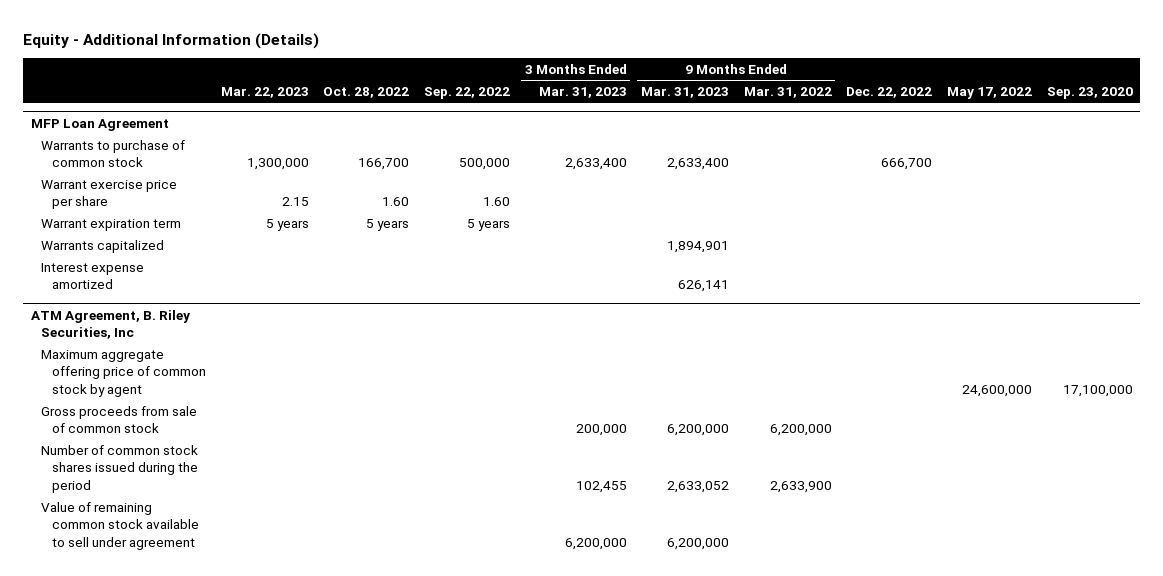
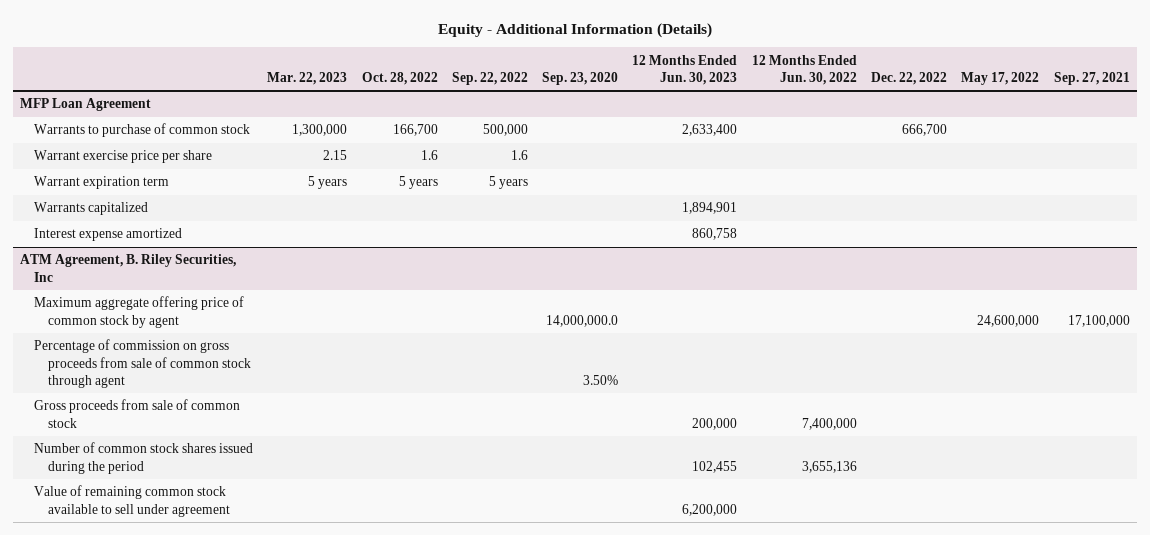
- | Mar. 22, 2023 | Oct. 28, 2022 | Sep. 22, 2022 | 3 Months Ended Mar. 31, 2023 | 9 Months Ended Mar. 31, 2023 | 9 Months Ended Mar. 31, 2022 | Dec. 22, 2022 | May 17, 2022 | Sep. 23, 2020
+ | Mar. 22, 2023 | Oct. 28, 2022 | Sep. 22, 2022 | Sep. 23, 2020 | 12 Months Ended Jun. 30, 2023 | 12 Months Ended Jun. 30, 2022 | Dec. 22, 2022 | May 17, 2022 | Sep. 27, 2021
@ MFP Loan Agreement
- Warrant exercise price per share | 2.15 | 1.60 | 1.60 | | | | | |
+ Warrant exercise price per share | 2.15 | 1.6 | 1.6 | | | | | |
@ ATM Agreement, B. Riley Securities, Inc
- Maximum aggregate offering price of common stock by agent | | | | | | | | 24,600,000 | 17,100,000
+ Maximum aggregate offering price of common stock by agent | | | | 14,000,000.0 | | | | 24,600,000 | 17,100,000
+ Percentage of commission on gross proceeds from sale of common stock through agent | | | | 3.50% | | | | |

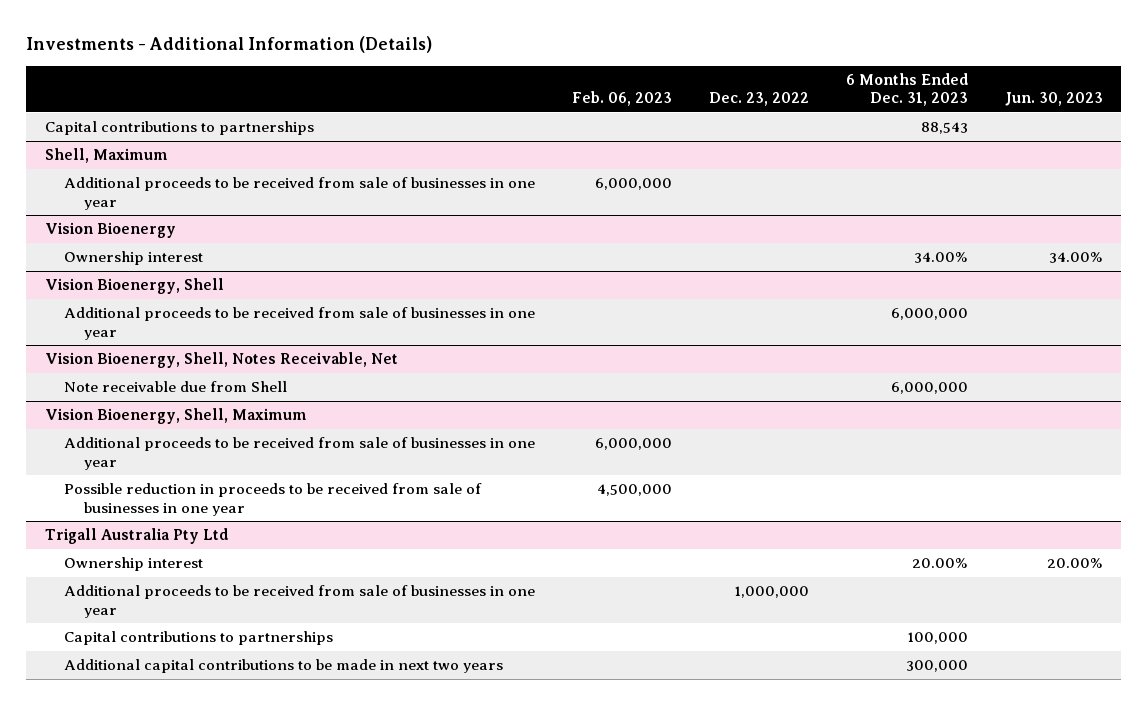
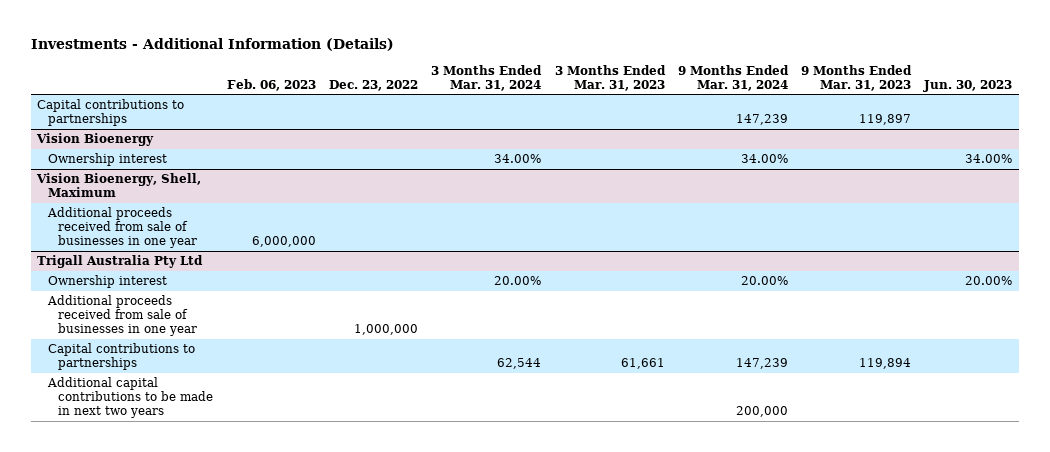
- | Feb. 06, 2023 | Dec. 23, 2022 | 6 Months Ended Dec. 31, 2023 | Jun. 30, 2023
+ | Feb. 06, 2023 | Dec. 23, 2022 | 3 Months Ended Mar. 31, 2024 | 3 Months Ended Mar. 31, 2023 | 9 Months Ended Mar. 31, 2024 | 9 Months Ended Mar. 31, 2023 | Jun. 30, 2023
- Shell, Maximum
- Additional proceeds to be received from sale of businesses in one year | 6,000,000 | | |
- Vision Bioenergy, Shell
- Additional proceeds to be received from sale of businesses in one year | | | 6,000,000 |
- Vision Bioenergy, Shell, Notes Receivable, Net
- Note receivable due from Shell | | | 6,000,000 |
@ Vision Bioenergy, Shell, Maximum
- Additional proceeds to be received from sale of businesses in one year | 6,000,000 | | |
- Possible reduction in proceeds to be received from sale of businesses in one year | 4,500,000 | | |
+ Additional proceeds received from sale of businesses in one year | 6,000,000 | | | | | |
@ Trigall Australia Pty Ltd
- Additional proceeds to be received from sale of businesses in one year | | 1,000,000 | |
+ Additional proceeds received from sale of businesses in one year | | 1,000,000 | | | | |

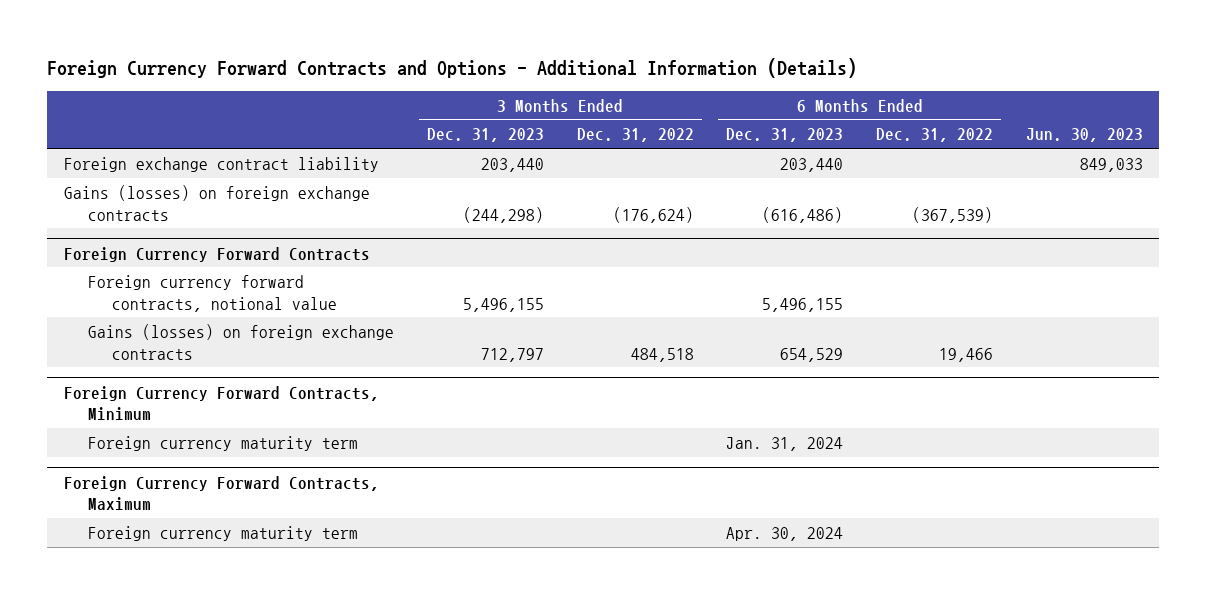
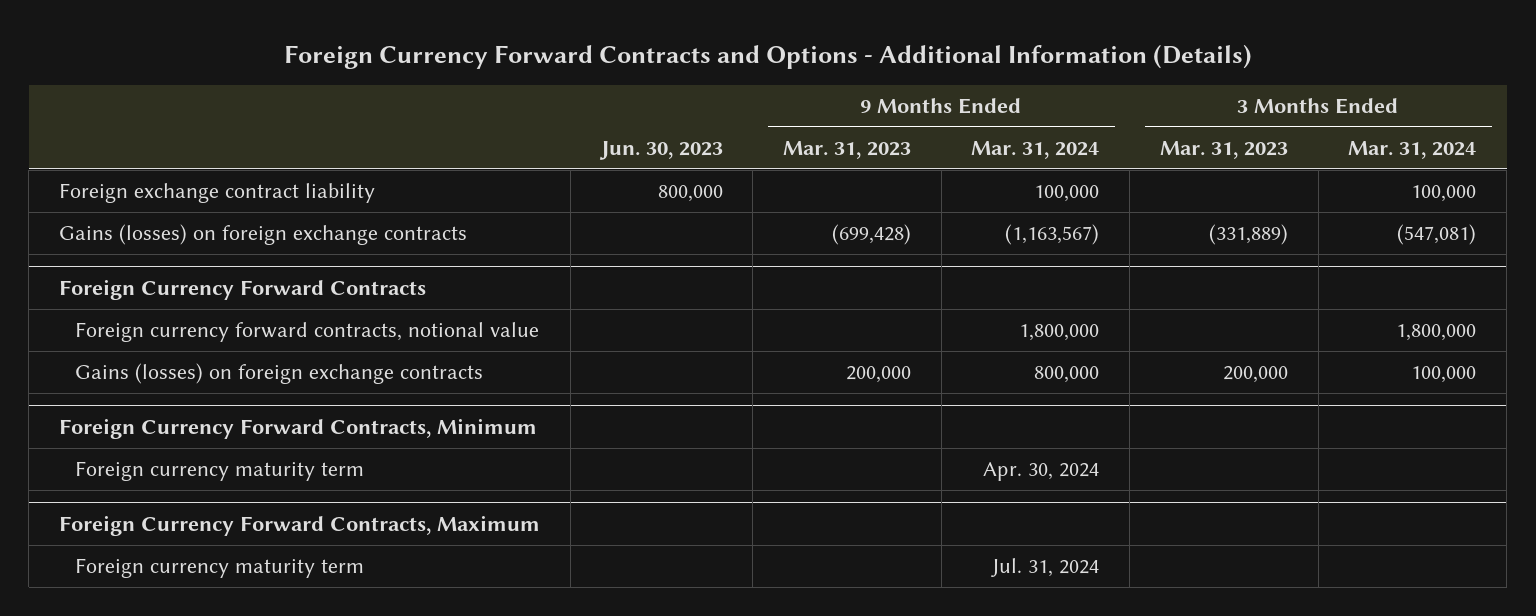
- | 3 Months Ended Dec. 31, 2023 | 3 Months Ended Dec. 31, 2022 | 6 Months Ended Dec. 31, 2023 | 6 Months Ended Dec. 31, 2022 | Jun. 30, 2023
+ | Jun. 30, 2023 | 9 Months Ended Mar. 31, 2023 | 9 Months Ended Mar. 31, 2024 | 3 Months Ended Mar. 31, 2023 | 3 Months Ended Mar. 31, 2024
- Foreign exchange contract liability | 203,440 | | 203,440 | | 849,033
+ Foreign exchange contract liability | 800,000 | | 100,000 | | 100,000

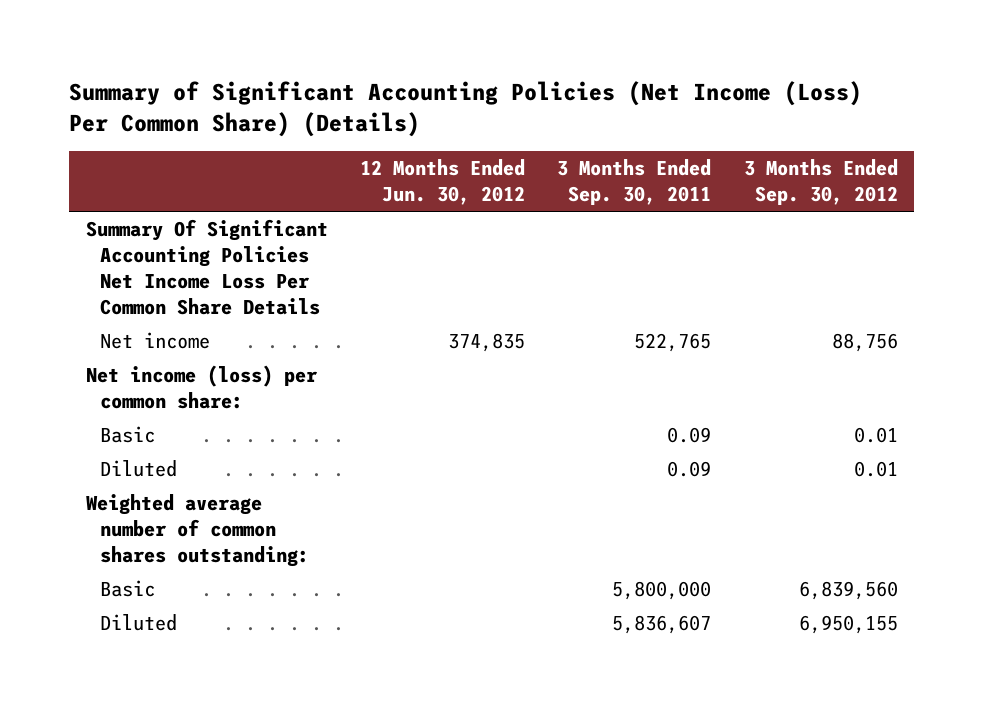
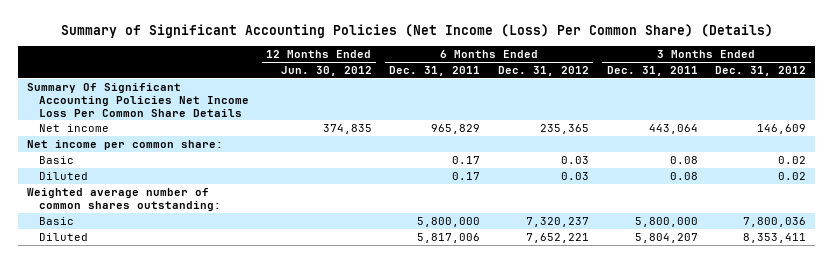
- | 12 Months Ended Jun. 30, 2012 | 3 Months Ended Sep. 30, 2011 | 3 Months Ended Sep. 30, 2012
+ | 12 Months Ended Jun. 30, 2012 | 6 Months Ended Dec. 31, 2011 | 6 Months Ended Dec. 31, 2012 | 3 Months Ended Dec. 31, 2011 | 3 Months Ended Dec. 31, 2012
- Net income (loss) per common share:
+ Net income per common share:

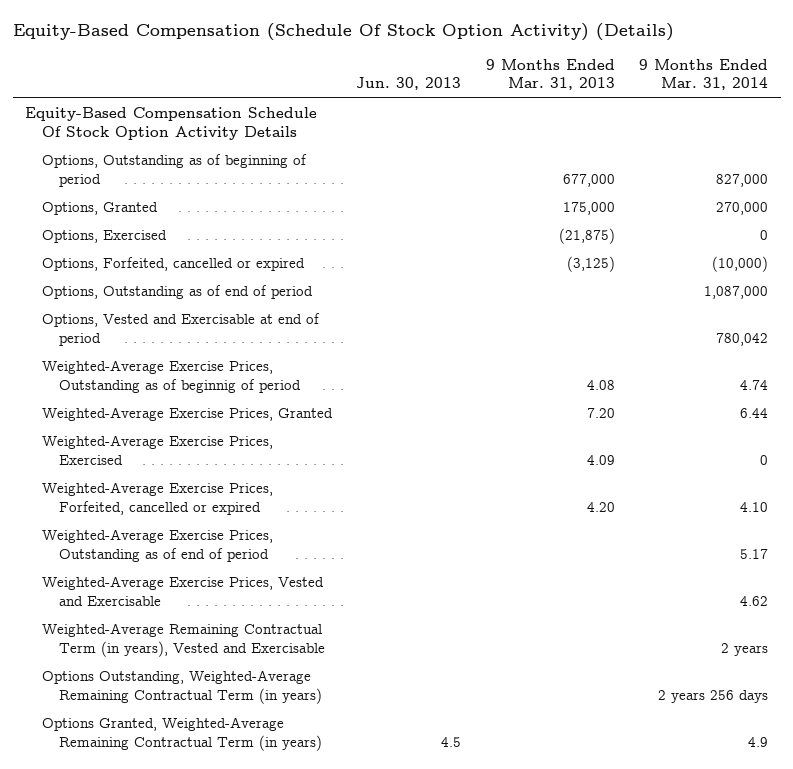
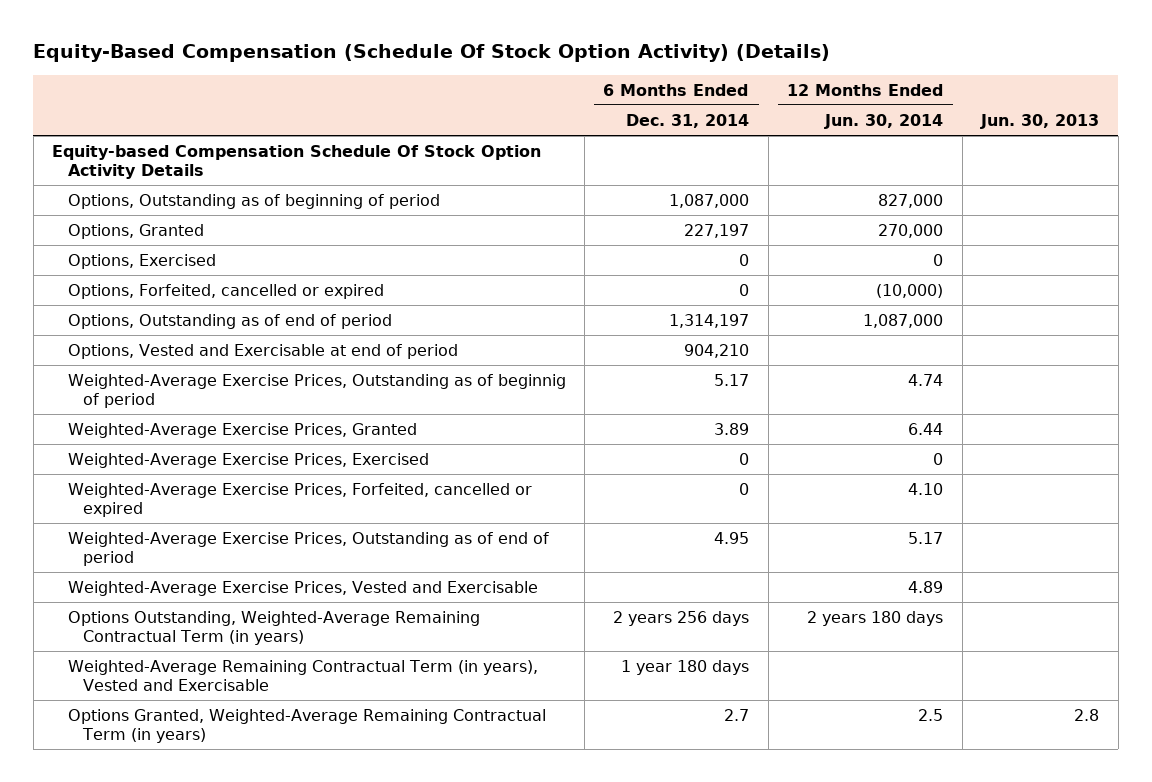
- | Jun. 30, 2013 | 9 Months Ended Mar. 31, 2013 | 9 Months Ended Mar. 31, 2014
+ | 6 Months Ended Dec. 31, 2014 | 12 Months Ended Jun. 30, 2014 | Jun. 30, 2013
- Equity-Based Compensation Schedule Of Stock Option Activity Details
+ Equity-based Compensation Schedule Of Stock Option Activity Details
- Options Granted, Weighted-Average Remaining Contractual Term (in years) | 4.5 | | 4.9
moved down: Weighted-Average Remaining Contractual Term (in years), Vested and Exercisable | 1 year 180 days | |
+ Options Granted, Weighted-Average Remaining Contractual Term (in years) | 2.7 | 2.5 | 2.8

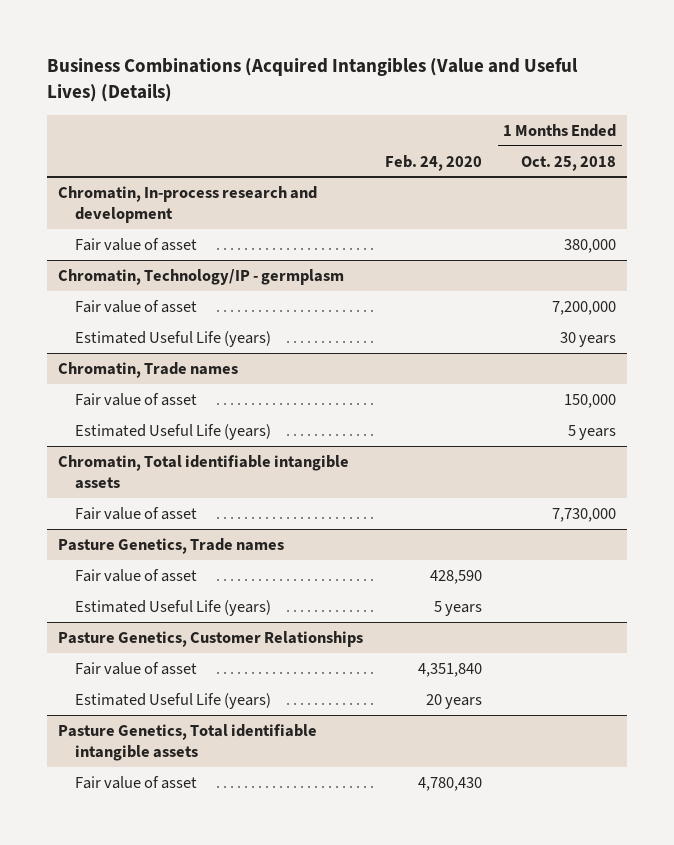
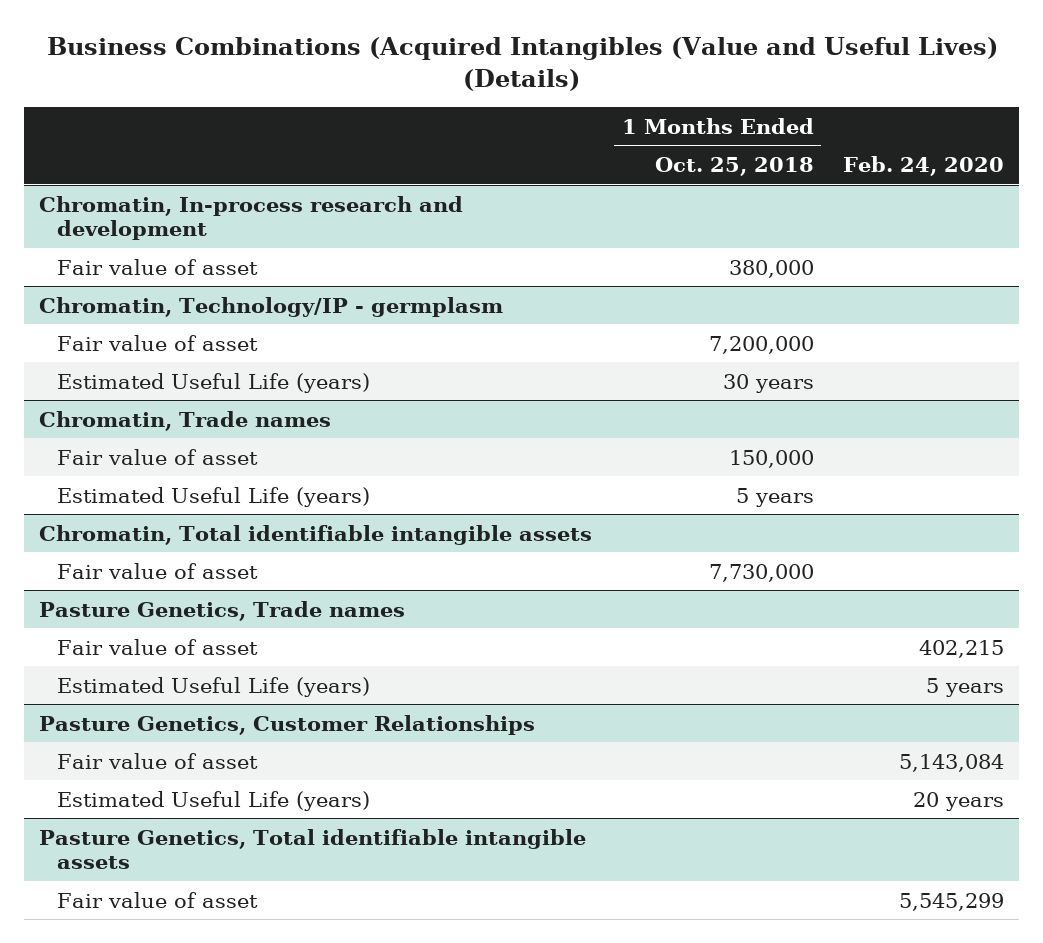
- | Feb. 24, 2020 | 1 Months Ended Oct. 25, 2018
+ | 1 Months Ended Oct. 25, 2018 | Feb. 24, 2020
@ Pasture Genetics, Trade names
- Fair value of asset | 428,590 |
+ Fair value of asset | | 402,215
@ Pasture Genetics, Customer Relationships
- Fair value of asset | 4,351,840 |
+ Fair value of asset | | 5,143,084
@ Pasture Genetics, Total identifiable intangible assets
- Fair value of asset | 4,780,430 |
+ Fair value of asset | | 5,545,299

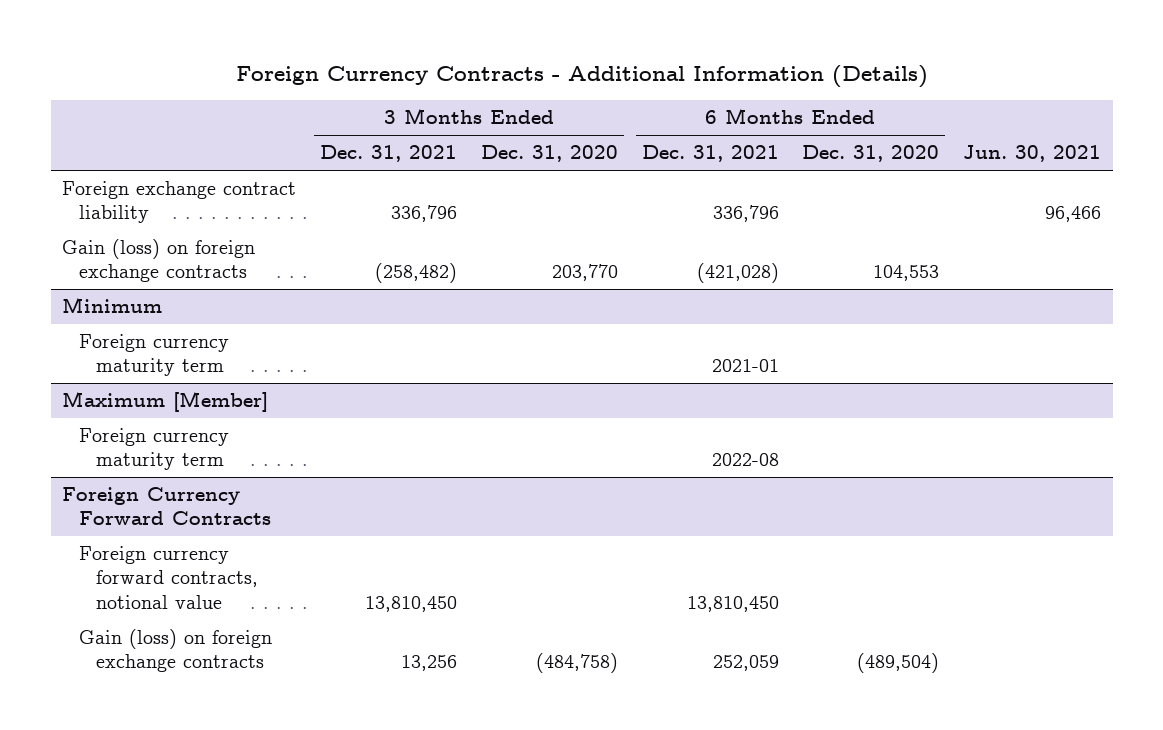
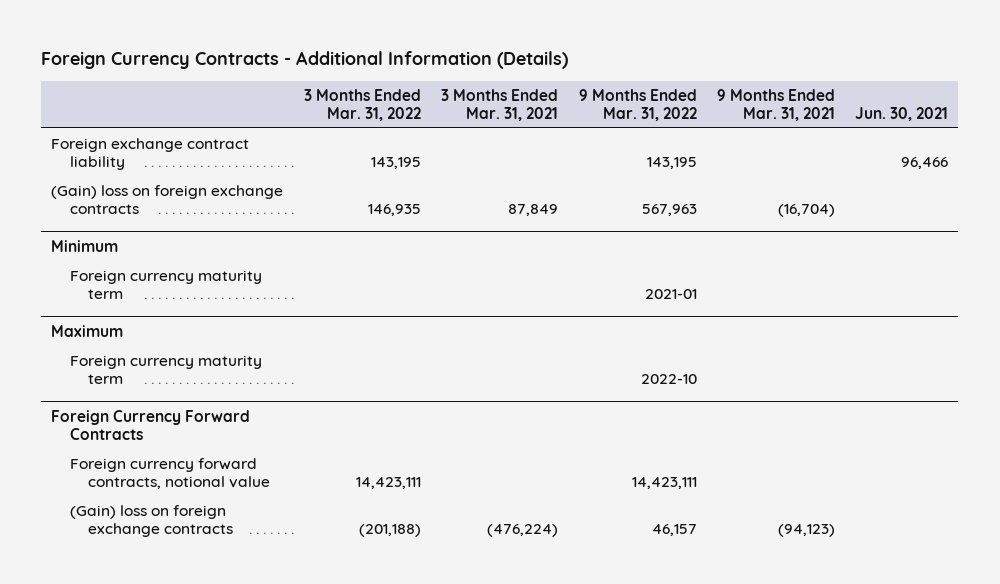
- | 3 Months Ended Dec. 31, 2021 | 3 Months Ended Dec. 31, 2020 | 6 Months Ended Dec. 31, 2021 | 6 Months Ended Dec. 31, 2020 | Jun. 30, 2021
+ | 3 Months Ended Mar. 31, 2022 | 3 Months Ended Mar. 31, 2021 | 9 Months Ended Mar. 31, 2022 | 9 Months Ended Mar. 31, 2021 | Jun. 30, 2021
- Gain (loss) on foreign exchange contracts | (258,482) | 203,770 | (421,028) | 104,553 |
+ (Gain) loss on foreign exchange contracts | 146,935 | 87,849 | 567,963 | (16,704) |
- Maximum [Member]
+ Maximum
@ Foreign Currency Forward Contracts
- Gain (loss) on foreign exchange contracts | 13,256 | (484,758) | 252,059 | (489,504) |
+ (Gain) loss on foreign exchange contracts | (201,188) | (476,224) | 46,157 | (94,123) |

